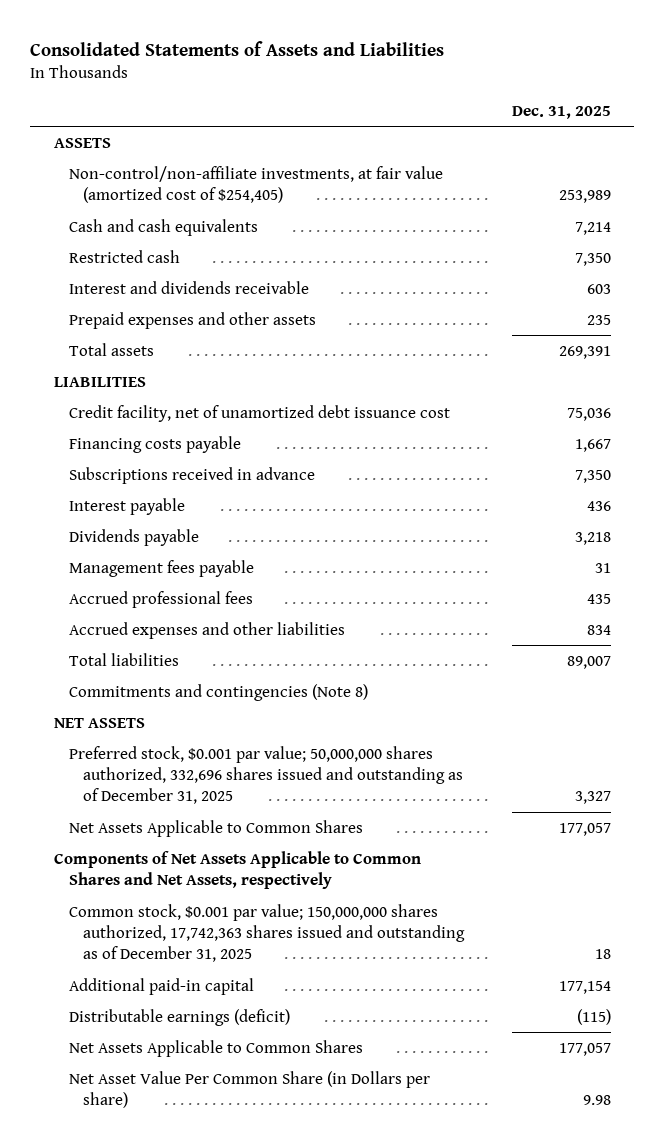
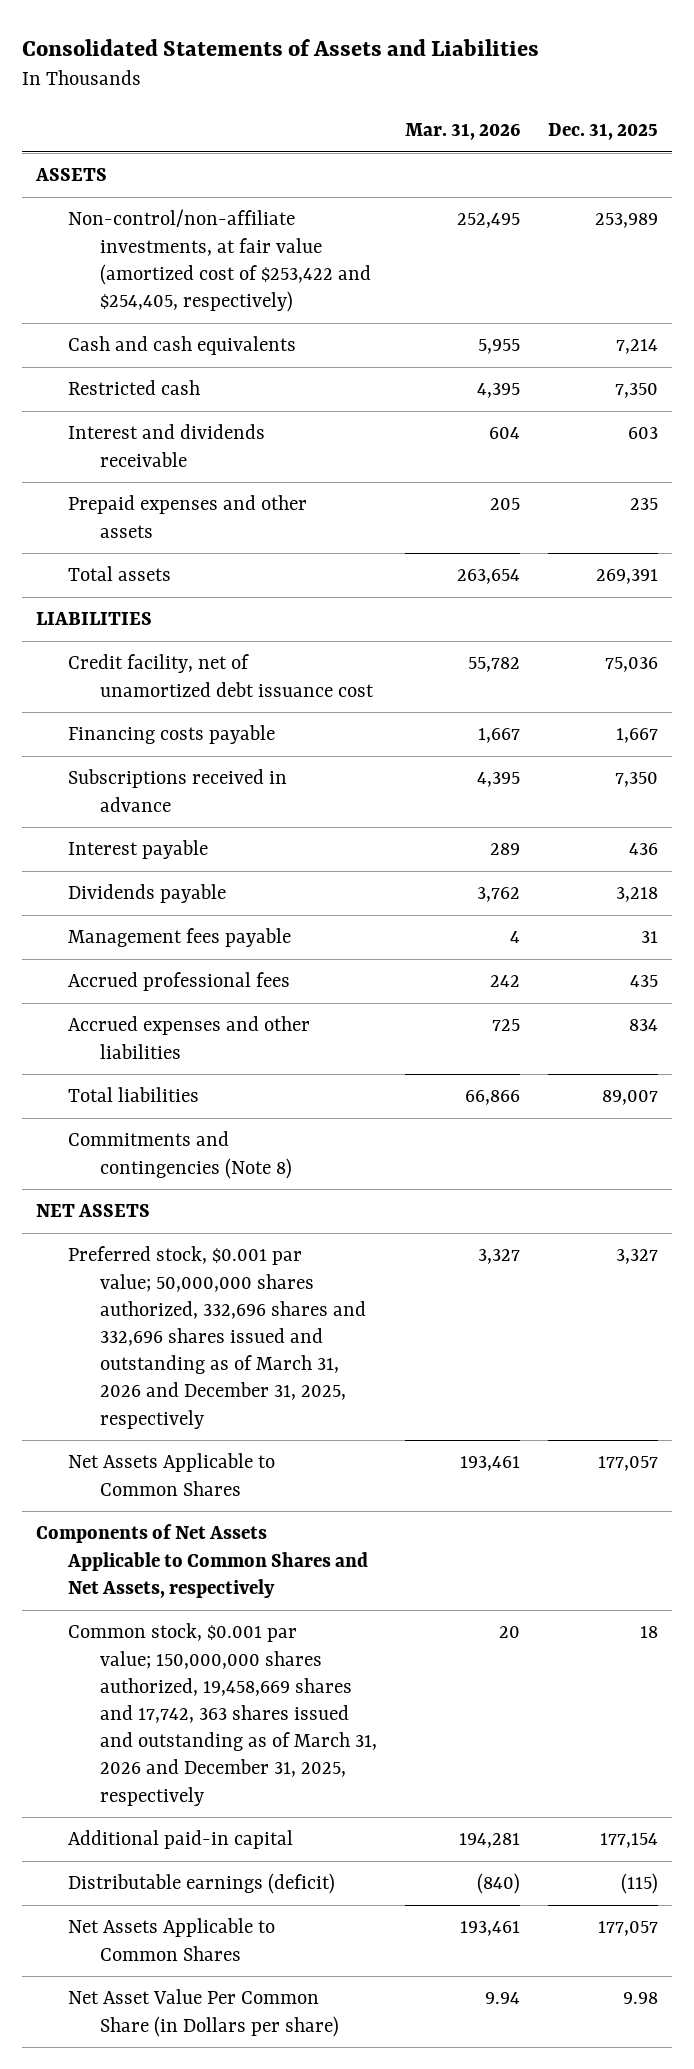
- | Dec. 31, 2025
+ | Mar. 31, 2026 | Dec. 31, 2025
- Non-control/non-affiliate investments, at fair value (amortized cost of $254,405) | 253,989
+ Non-control/non-affiliate investments, at fair value (amortized cost of $253,422 and $254,405, respectively) | 252,495 | 253,989
- Preferred stock, $0.001 par value; 50,000,000 shares authorized, 332,696 shares issued and outstanding as of December 31, 2025 | 3,327
+ Preferred stock, $0.001 par value; 50,000,000 shares authorized, 332,696 shares and 332,696 shares issued and outstanding as of March 31, 2026 and December 31, 2025, respectively | 3,327 | 3,327
- Common stock, $0.001 par value; 150,000,000 shares authorized, 17,742,363 shares issued and outstanding as of December 31, 2025 | 18
+ Common stock, $0.001 par value; 150,000,000 shares authorized, 19,458,669 shares and 17,742, 363 shares issued and outstanding as of March 31, 2026 and December 31, 2025, respectively | 20 | 18

